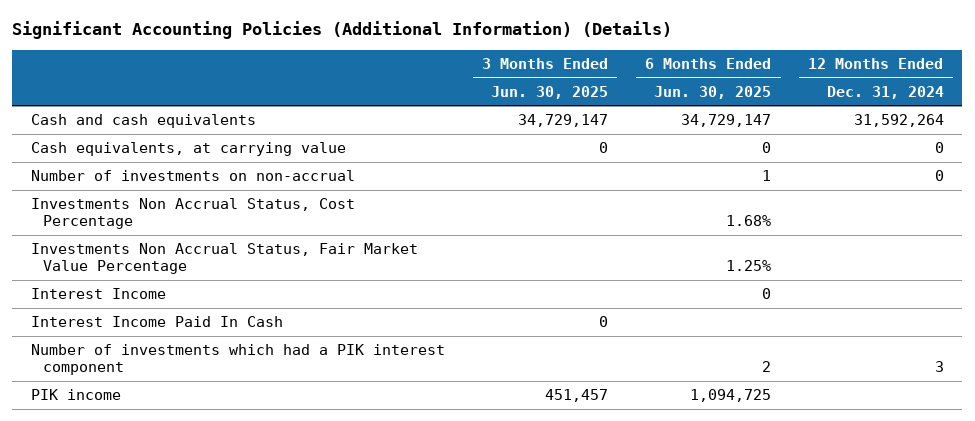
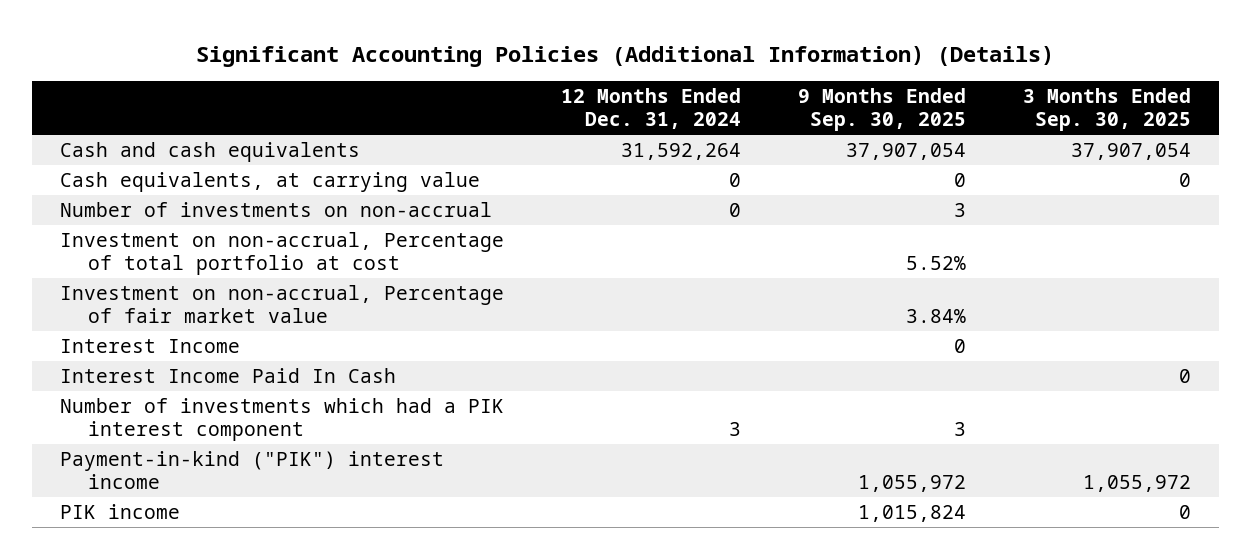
- | 3 Months Ended Jun. 30, 2025 | 6 Months Ended Jun. 30, 2025 | 12 Months Ended Dec. 31, 2024
+ | 12 Months Ended Dec. 31, 2024 | 9 Months Ended Sep. 30, 2025 | 3 Months Ended Sep. 30, 2025
- Investments Non Accrual Status, Cost Percentage | | 1.68% |
- Investments Non Accrual Status, Fair Market Value Percentage | | 1.25% |
+ Investment on non-accrual, Percentage of total portfolio at cost | | 5.52% |
+ Investment on non-accrual, Percentage of fair market value | | 3.84% |
+ Payment-in-kind ("PIK") interest income | | 1,055,972 | 1,055,972

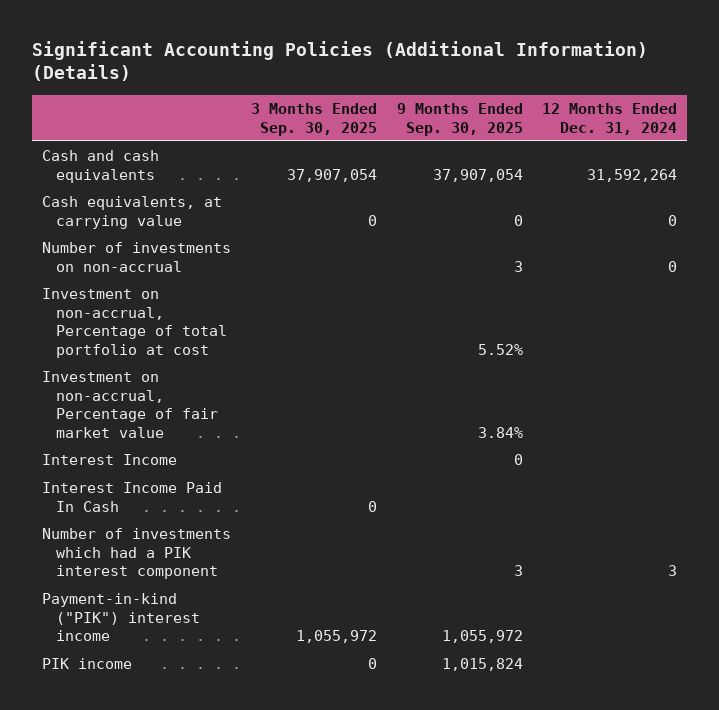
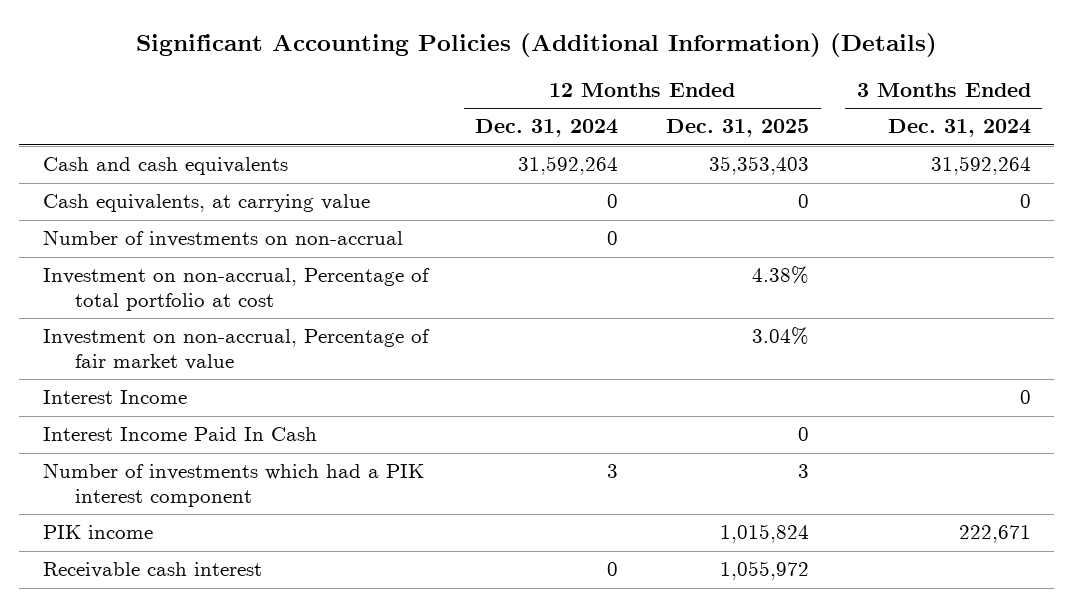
- | 3 Months Ended Sep. 30, 2025 | 9 Months Ended Sep. 30, 2025 | 12 Months Ended Dec. 31, 2024
+ | 12 Months Ended Dec. 31, 2024 | 12 Months Ended Dec. 31, 2025 | 3 Months Ended Dec. 31, 2024
- Payment-in-kind ("PIK") interest income | 1,055,972 | 1,055,972 |
+ Receivable cash interest | 0 | 1,055,972 |

